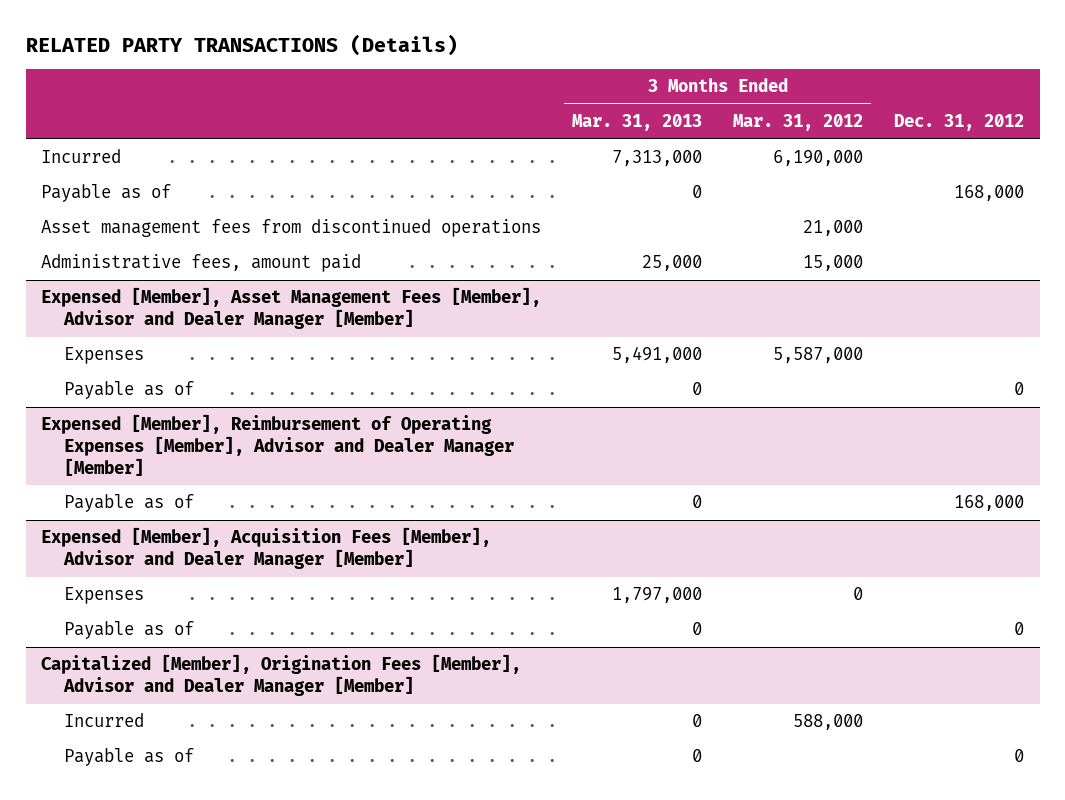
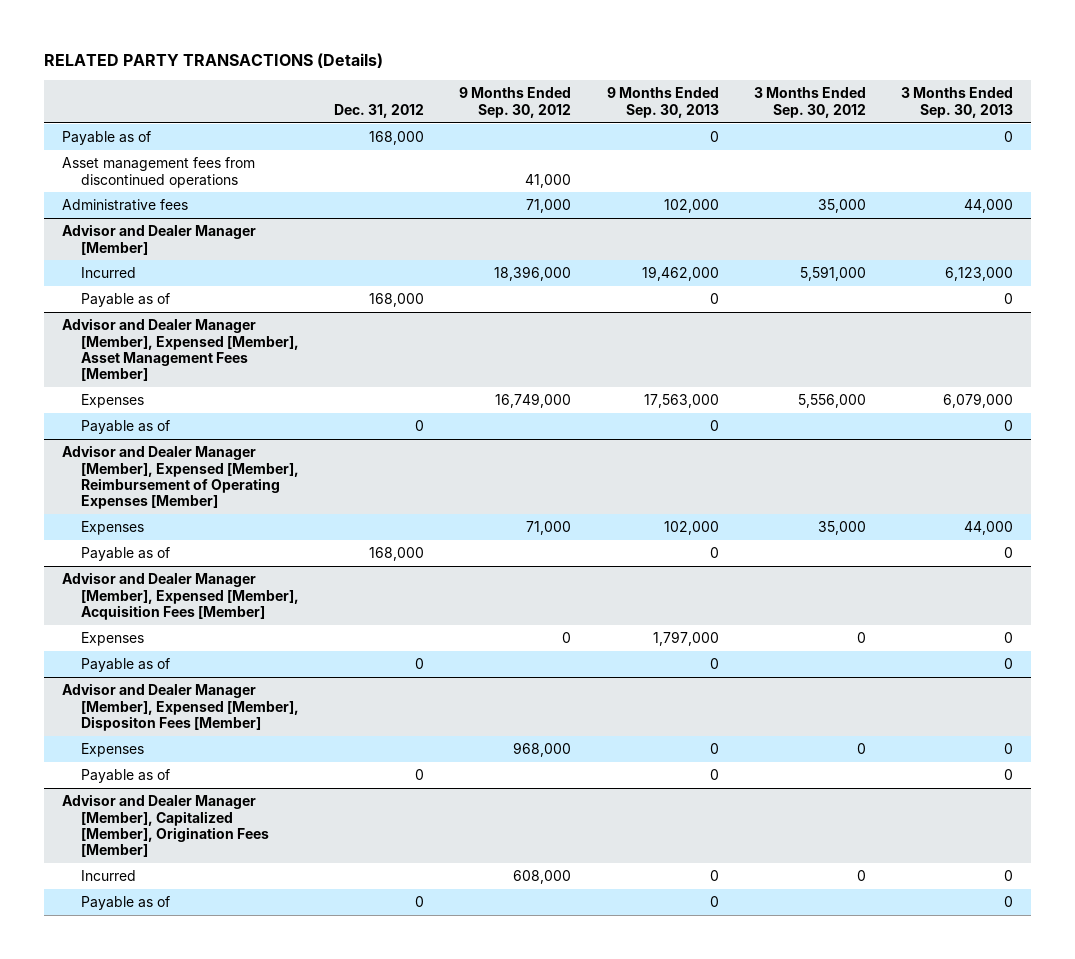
- | 3 Months Ended Mar. 31, 2013 | 3 Months Ended Mar. 31, 2012 | Dec. 31, 2012
+ | Dec. 31, 2012 | 9 Months Ended Sep. 30, 2012 | 9 Months Ended Sep. 30, 2013 | 3 Months Ended Sep. 30, 2012 | 3 Months Ended Sep. 30, 2013
- Incurred | 7,313,000 | 6,190,000 |
- Administrative fees, amount paid | 25,000 | 15,000 |
- Expensed [Member], Asset Management Fees [Member], Advisor and Dealer Manager [Member]
+ Administrative fees | | 71,000 | 102,000 | 35,000 | 44,000
+ Advisor and Dealer Manager [Member]
+ Incurred | | 18,396,000 | 19,462,000 | 5,591,000 | 6,123,000
+ Payable as of | 168,000 | | 0 | | 0
+ Advisor and Dealer Manager [Member], Expensed [Member], Asset Management Fees [Member]
- Expensed [Member], Reimbursement of Operating Expenses [Member], Advisor and Dealer Manager [Member]
+ Advisor and Dealer Manager [Member], Expensed [Member], Reimbursement of Operating Expenses [Member]
+ Expenses | | 71,000 | 102,000 | 35,000 | 44,000
- Expensed [Member], Acquisition Fees [Member], Advisor and Dealer Manager [Member]
+ Advisor and Dealer Manager [Member], Expensed [Member], Acquisition Fees [Member]
- Capitalized [Member], Origination Fees [Member], Advisor and Dealer Manager [Member]
+ Advisor and Dealer Manager [Member], Expensed [Member], Dispositon Fees [Member]
+ Expenses | | 968,000 | 0 | 0 | 0
+ Payable as of | 0 | | 0 | | 0
+ Advisor and Dealer Manager [Member], Capitalized [Member], Origination Fees [Member]

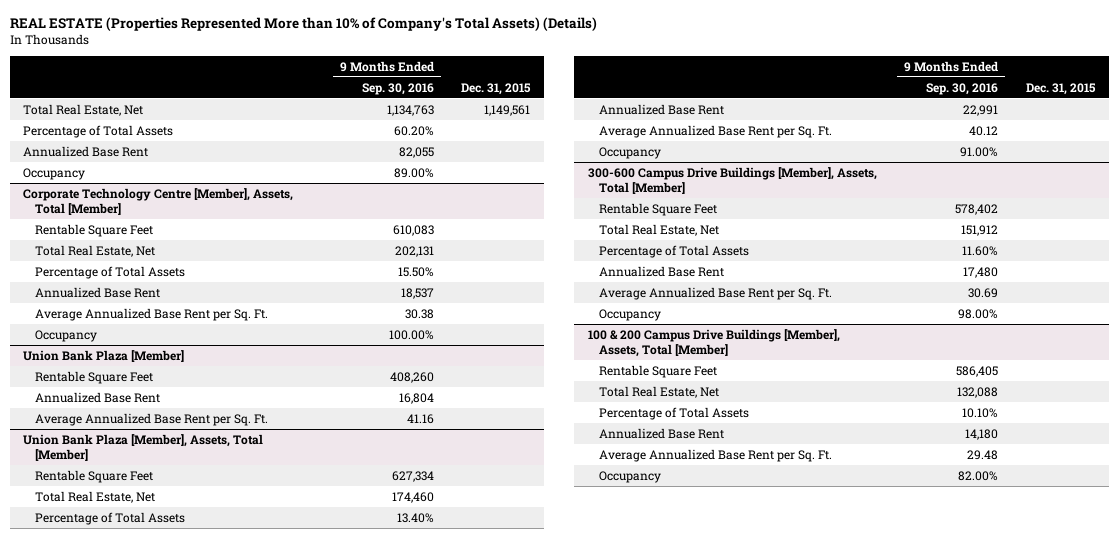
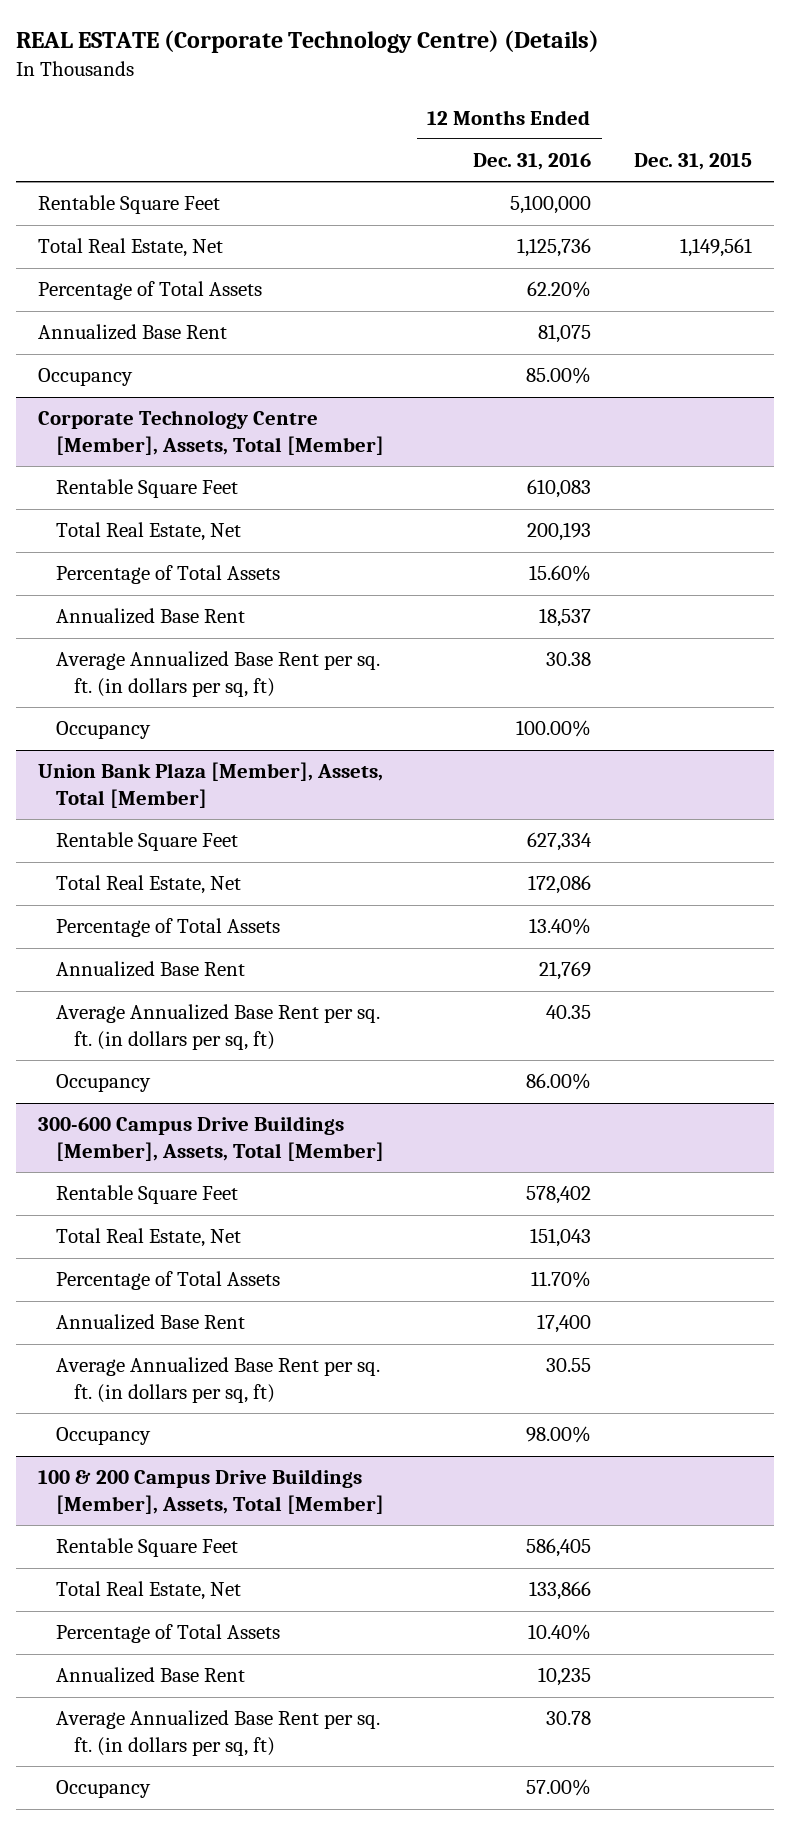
- REAL ESTATE (Properties Represented More than 10% of Company's Total Assets) (Details)
+ REAL ESTATE (Corporate Technology Centre) (Details)
- | 9 Months Ended Sep. 30, 2016 | Dec. 31, 2015
+ | 12 Months Ended Dec. 31, 2016 | Dec. 31, 2015
+ Rentable Square Feet | 5,100,000 |
@ Corporate Technology Centre [Member], Assets, Total [Member]
- Average Annualized Base Rent per Sq. Ft. | 30.38 |
+ Average Annualized Base Rent per sq. ft. (in dollars per sq, ft) | 30.38 |
- Union Bank Plaza [Member]
- Rentable Square Feet | 408,260 |
- Annualized Base Rent | 16,804 |
- Average Annualized Base Rent per Sq. Ft. | 41.16 |
@ Union Bank Plaza [Member], Assets, Total [Member]
- Average Annualized Base Rent per Sq. Ft. | 40.12 |
+ Average Annualized Base Rent per sq. ft. (in dollars per sq, ft) | 40.35 |
@ 300-600 Campus Drive Buildings [Member], Assets, Total [Member]
- Average Annualized Base Rent per Sq. Ft. | 30.69 |
+ Average Annualized Base Rent per sq. ft. (in dollars per sq, ft) | 30.55 |
@ 100 & 200 Campus Drive Buildings [Member], Assets, Total [Member]
- Average Annualized Base Rent per Sq. Ft. | 29.48 |
+ Average Annualized Base Rent per sq. ft. (in dollars per sq, ft) | 30.78 |

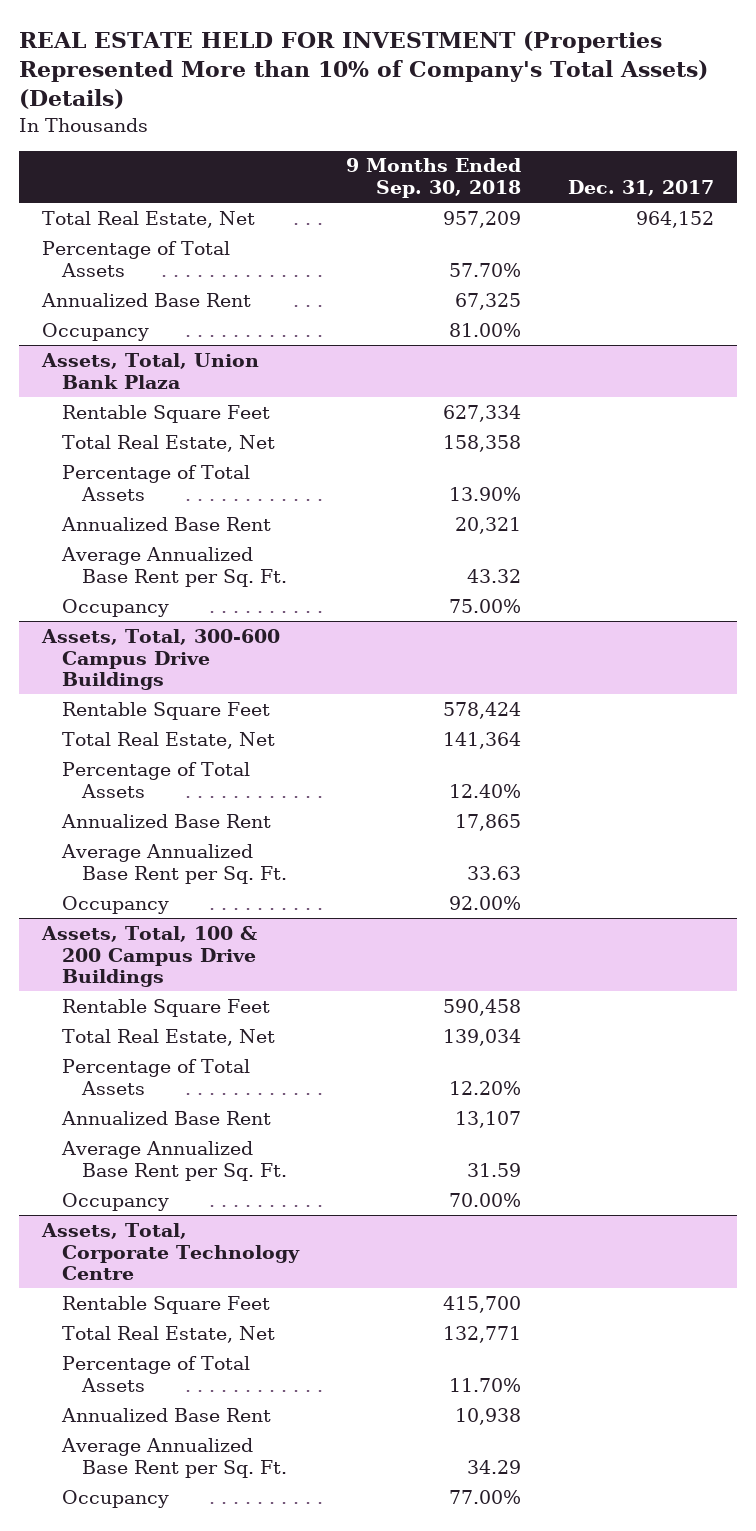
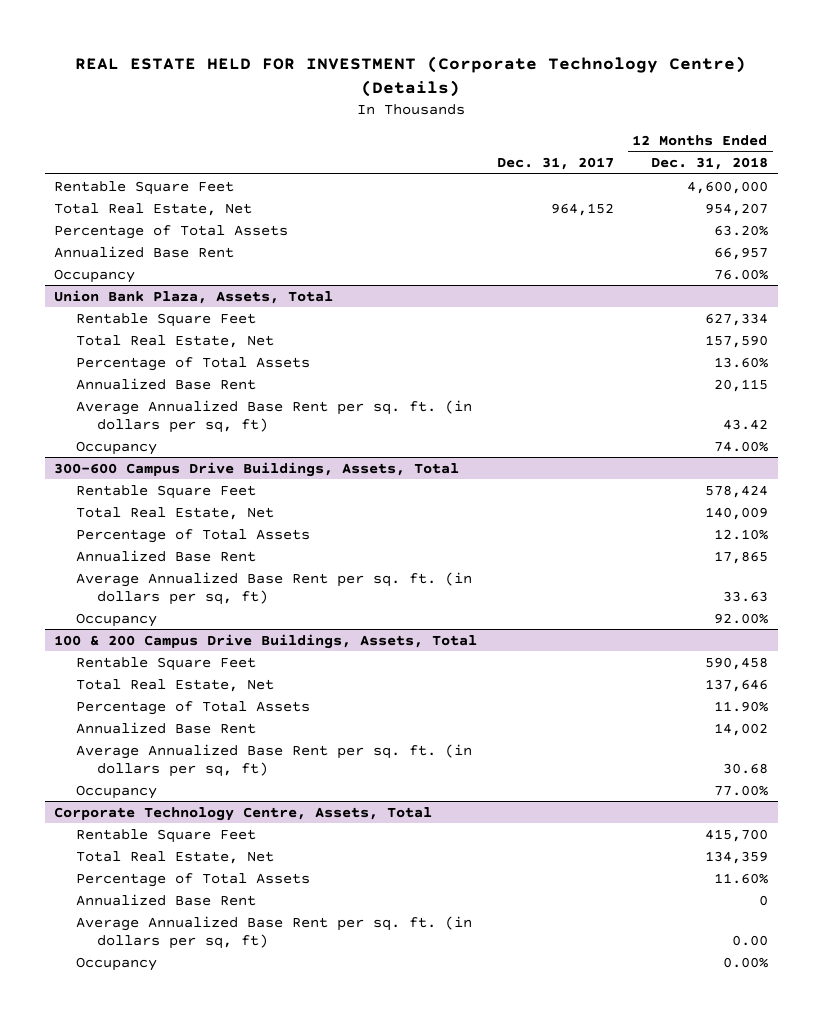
- REAL ESTATE HELD FOR INVESTMENT (Properties Represented More than 10% of Company's Total Assets) (Details)
+ REAL ESTATE HELD FOR INVESTMENT (Corporate Technology Centre) (Details)
- | 9 Months Ended Sep. 30, 2018 | Dec. 31, 2017
+ | Dec. 31, 2017 | 12 Months Ended Dec. 31, 2018
+ Rentable Square Feet | | 4,600,000
- Assets, Total, Union Bank Plaza
+ Union Bank Plaza, Assets, Total
- Average Annualized Base Rent per Sq. Ft. | 43.32 |
+ Average Annualized Base Rent per sq. ft. (in dollars per sq, ft) | | 43.42
- Assets, Total, 300-600 Campus Drive Buildings
+ 300-600 Campus Drive Buildings, Assets, Total
- Average Annualized Base Rent per Sq. Ft. | 33.63 |
+ Average Annualized Base Rent per sq. ft. (in dollars per sq, ft) | | 33.63
- Assets, Total, 100 & 200 Campus Drive Buildings
+ 100 & 200 Campus Drive Buildings, Assets, Total
- Average Annualized Base Rent per Sq. Ft. | 31.59 |
+ Average Annualized Base Rent per sq. ft. (in dollars per sq, ft) | | 30.68
- Assets, Total, Corporate Technology Centre
+ Corporate Technology Centre, Assets, Total
- Average Annualized Base Rent per Sq. Ft. | 34.29 |
+ Average Annualized Base Rent per sq. ft. (in dollars per sq, ft) | | 0.00

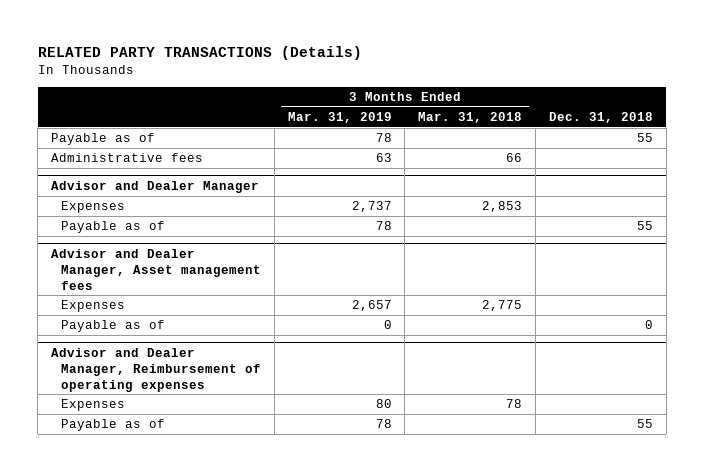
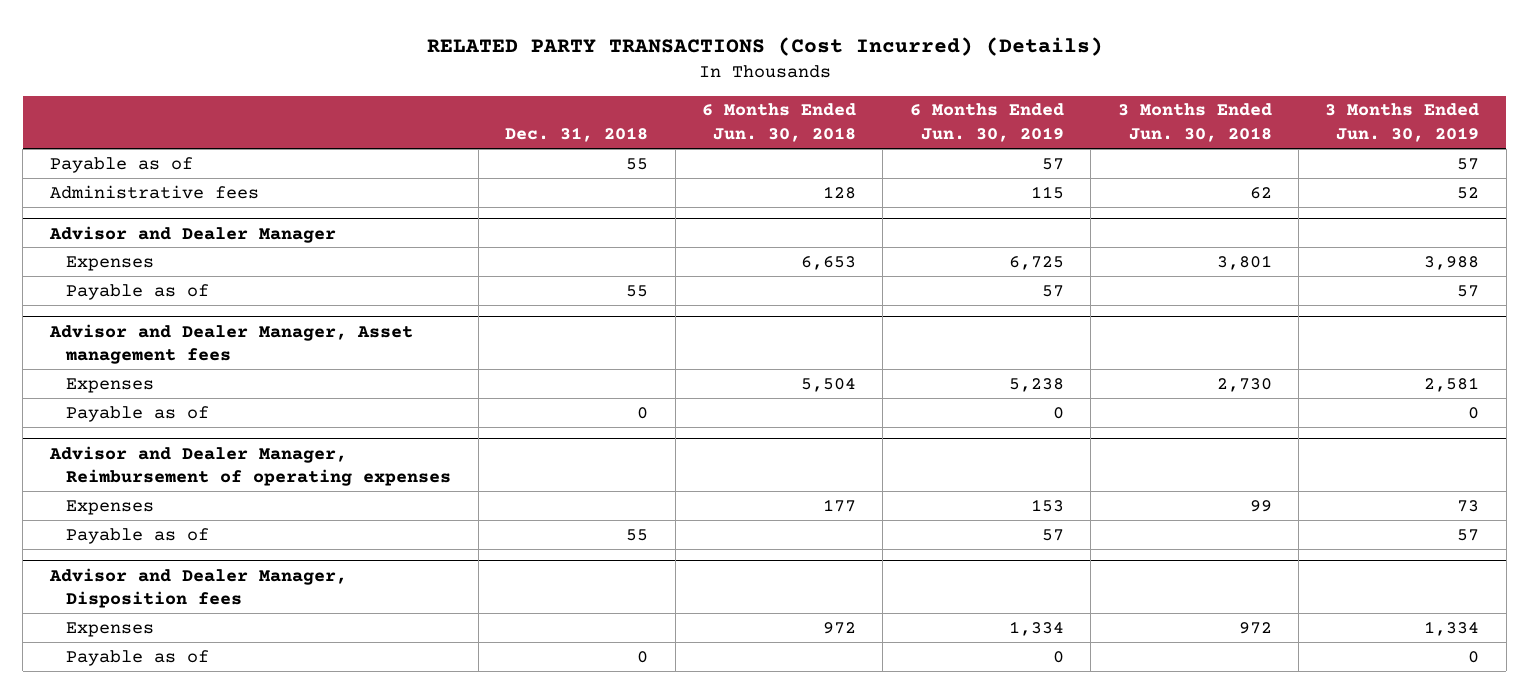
- RELATED PARTY TRANSACTIONS (Details)
+ RELATED PARTY TRANSACTIONS (Cost Incurred) (Details)
- | 3 Months Ended Mar. 31, 2019 | 3 Months Ended Mar. 31, 2018 | Dec. 31, 2018
+ | Dec. 31, 2018 | 6 Months Ended Jun. 30, 2018 | 6 Months Ended Jun. 30, 2019 | 3 Months Ended Jun. 30, 2018 | 3 Months Ended Jun. 30, 2019
+ Advisor and Dealer Manager, Disposition fees
+ Expenses | | 972 | 1,334 | 972 | 1,334
+ Payable as of | 0 | | 0 | | 0

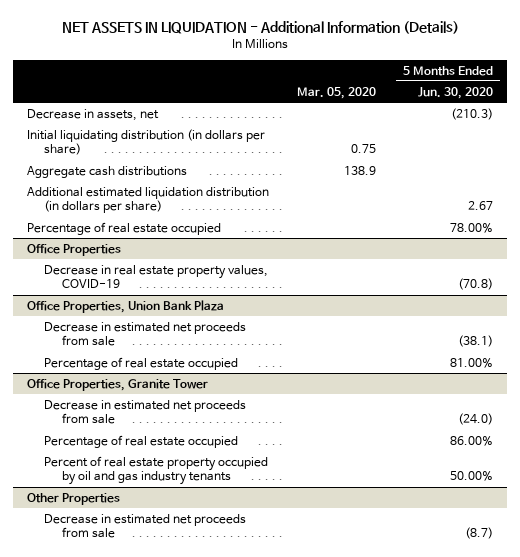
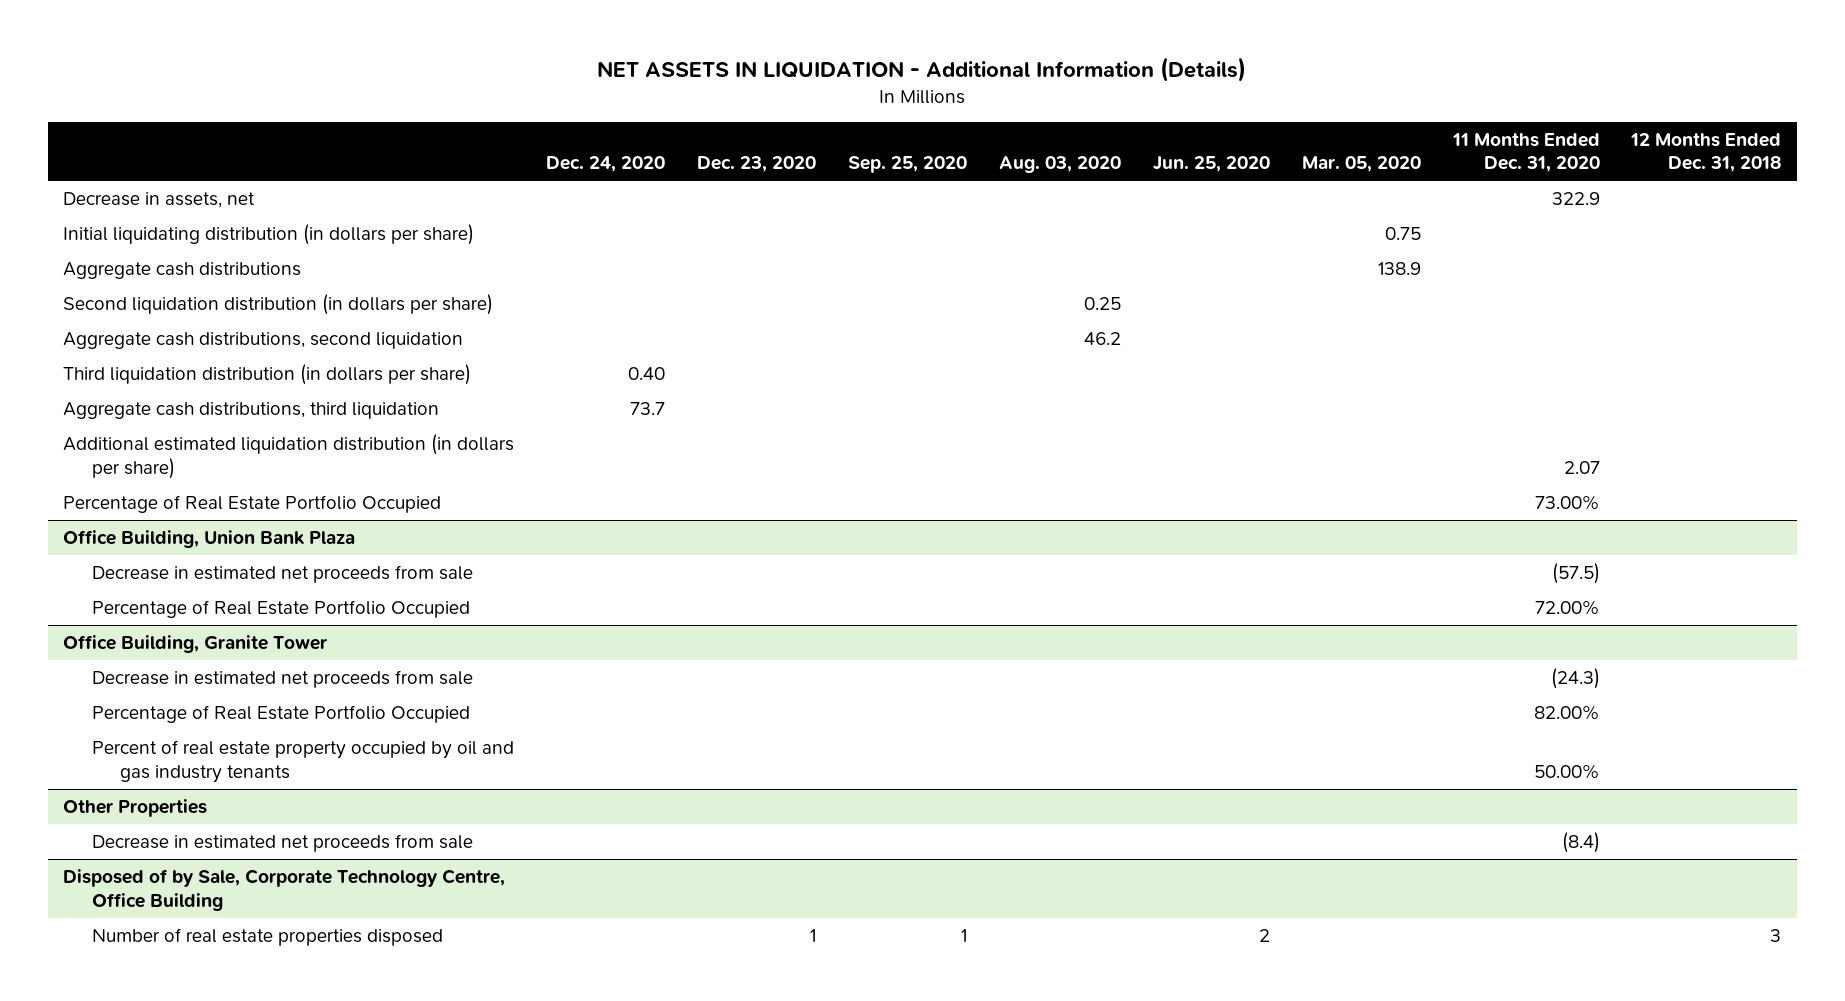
- | Mar. 05, 2020 | 5 Months Ended Jun. 30, 2020
+ | Dec. 24, 2020 | Dec. 23, 2020 | Sep. 25, 2020 | Aug. 03, 2020 | Jun. 25, 2020 | Mar. 05, 2020 | 11 Months Ended Dec. 31, 2020 | 12 Months Ended Dec. 31, 2018
+ Second liquidation distribution (in dollars per share) | | | | 0.25 | | | |
+ Aggregate cash distributions, second liquidation | | | | 46.2 | | | |
+ Third liquidation distribution (in dollars per share) | 0.40 | | | | | | |
+ Aggregate cash distributions, third liquidation | 73.7 | | | | | | |
- Percentage of real estate occupied | | 78.00%
- Office Properties
- Decrease in real estate property values, COVID-19 | | (70.8)
- Office Properties, Union Bank Plaza
+ Percentage of Real Estate Portfolio Occupied | | | | | | | 73.00% |
+ Office Building, Union Bank Plaza
- Percentage of real estate occupied | | 81.00%
- Office Properties, Granite Tower
+ Percentage of Real Estate Portfolio Occupied | | | | | | | 72.00% |
+ Office Building, Granite Tower
- Percentage of real estate occupied | | 86.00%
+ Percentage of Real Estate Portfolio Occupied | | | | | | | 82.00% |
+ Disposed of by Sale, Corporate Technology Centre, Office Building
+ Number of real estate properties disposed | | 1 | 1 | | 2 | | | 3

